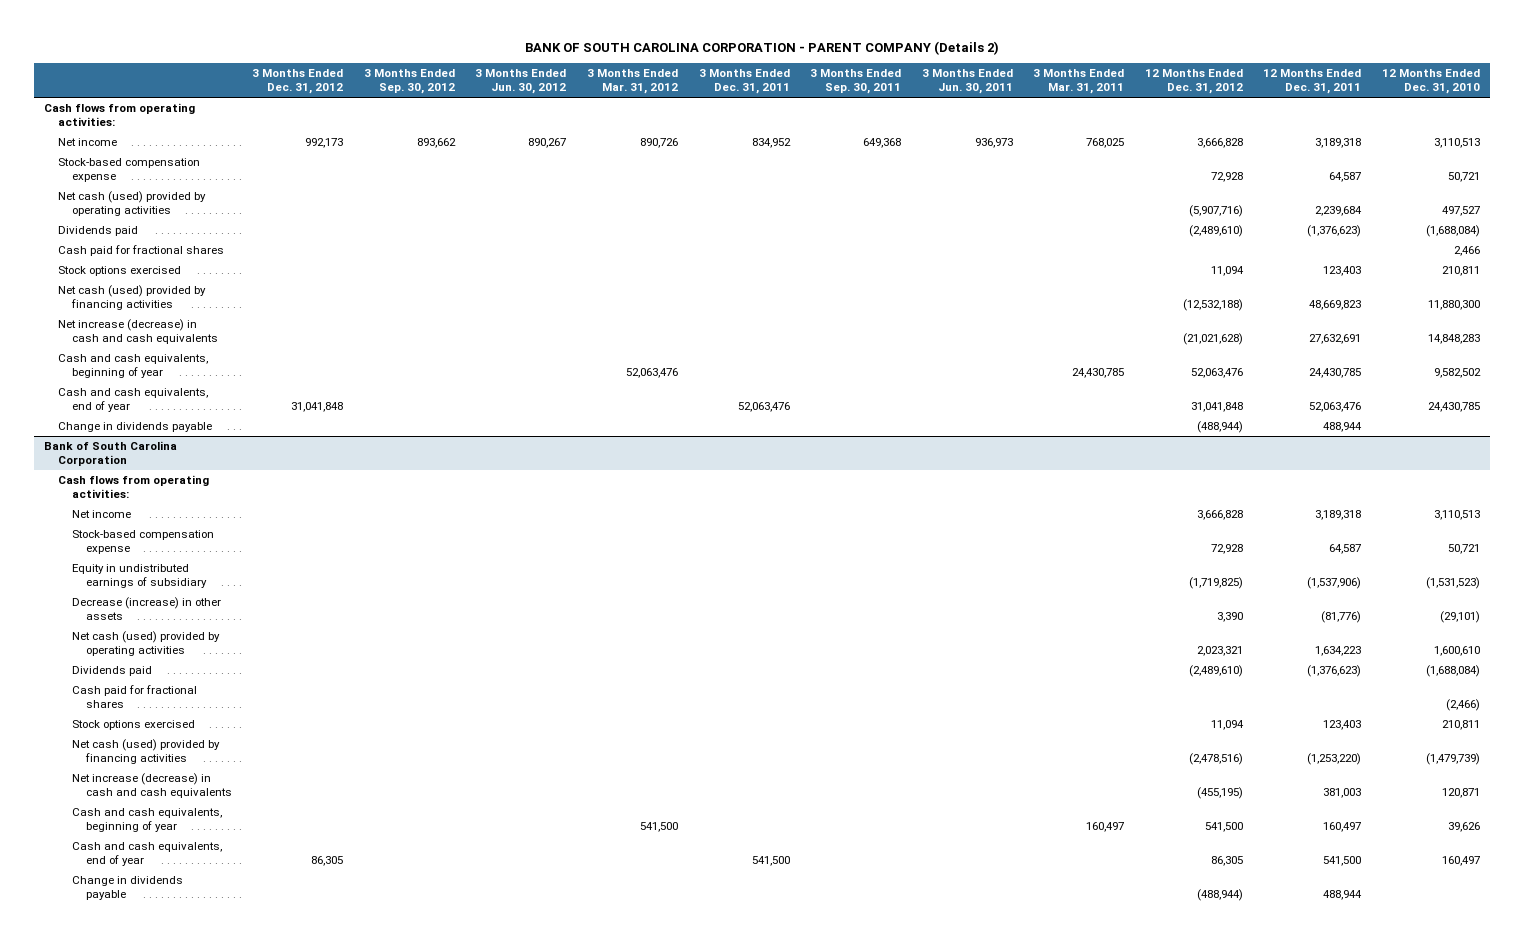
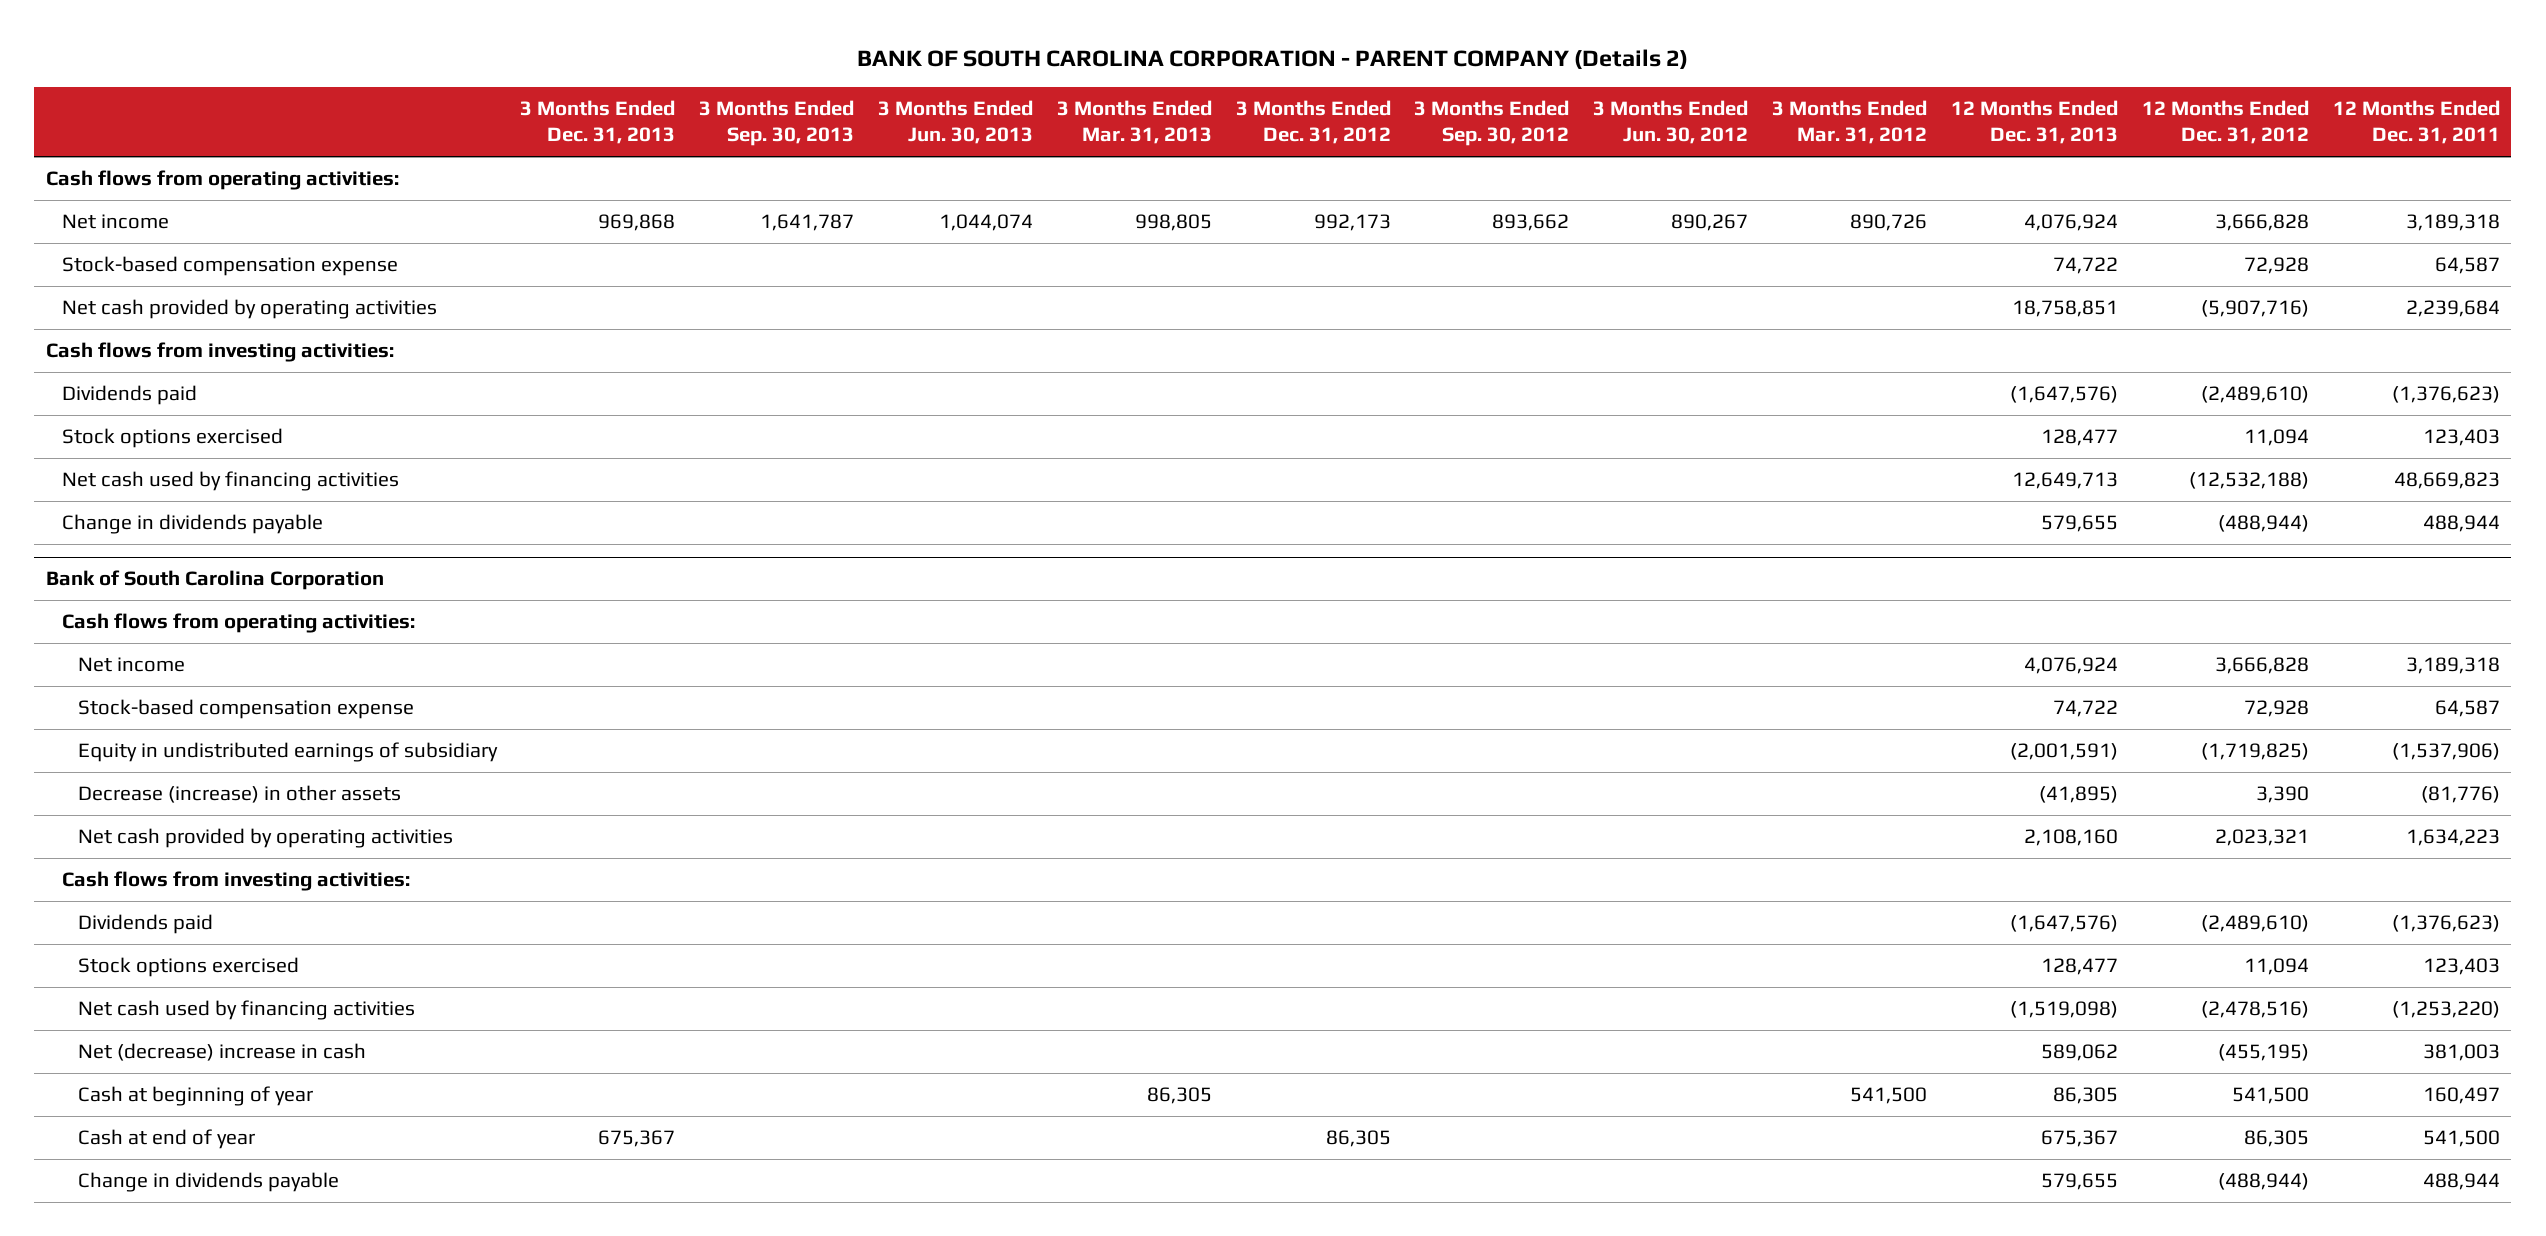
- | 3 Months Ended Dec. 31, 2012 | 3 Months Ended Sep. 30, 2012 | 3 Months Ended Jun. 30, 2012 | 3 Months Ended Mar. 31, 2012 | 3 Months Ended Dec. 31, 2011 | 3 Months Ended Sep. 30, 2011 | 3 Months Ended Jun. 30, 2011 | 3 Months Ended Mar. 31, 2011 | 12 Months Ended Dec. 31, 2012 | 12 Months Ended Dec. 31, 2011 | 12 Months Ended Dec. 31, 2010
+ | 3 Months Ended Dec. 31, 2013 | 3 Months Ended Sep. 30, 2013 | 3 Months Ended Jun. 30, 2013 | 3 Months Ended Mar. 31, 2013 | 3 Months Ended Dec. 31, 2012 | 3 Months Ended Sep. 30, 2012 | 3 Months Ended Jun. 30, 2012 | 3 Months Ended Mar. 31, 2012 | 12 Months Ended Dec. 31, 2013 | 12 Months Ended Dec. 31, 2012 | 12 Months Ended Dec. 31, 2011
- Net cash (used) provided by operating activities | | | | | | | | | (5,907,716) | 2,239,684 | 497,527
+ Net cash provided by operating activities | | | | | | | | | 18,758,851 | (5,907,716) | 2,239,684
+ Cash flows from investing activities:
- Cash paid for fractional shares | | | | | | | | | | | 2,466
- Net cash (used) provided by financing activities | | | | | | | | | (12,532,188) | 48,669,823 | 11,880,300
- Net increase (decrease) in cash and cash equivalents | | | | | | | | | (21,021,628) | 27,632,691 | 14,848,283
- Cash and cash equivalents, beginning of year | | | | 52,063,476 | | | | 24,430,785 | 52,063,476 | 24,430,785 | 9,582,502
- Cash and cash equivalents, end of year | 31,041,848 | | | | 52,063,476 | | | | 31,041,848 | 52,063,476 | 24,430,785
+ Net cash used by financing activities | | | | | | | | | 12,649,713 | (12,532,188) | 48,669,823
@ Bank of South Carolina Corporation
- Net cash (used) provided by operating activities | | | | | | | | | 2,023,321 | 1,634,223 | 1,600,610
+ Net cash provided by operating activities | | | | | | | | | 2,108,160 | 2,023,321 | 1,634,223
+ Cash flows from investing activities:
- Cash paid for fractional shares | | | | | | | | | | | (2,466)
- Net cash (used) provided by financing activities | | | | | | | | | (2,478,516) | (1,253,220) | (1,479,739)
- Net increase (decrease) in cash and cash equivalents | | | | | | | | | (455,195) | 381,003 | 120,871
- Cash and cash equivalents, beginning of year | | | | 541,500 | | | | 160,497 | 541,500 | 160,497 | 39,626
- Cash and cash equivalents, end of year | 86,305 | | | | 541,500 | | | | 86,305 | 541,500 | 160,497
+ Net cash used by financing activities | | | | | | | | | (1,519,098) | (2,478,516) | (1,253,220)
+ Net (decrease) increase in cash | | | | | | | | | 589,062 | (455,195) | 381,003
+ Cash at beginning of year | | | | 86,305 | | | | 541,500 | 86,305 | 541,500 | 160,497
+ Cash at end of year | 675,367 | | | | 86,305 | | | | 675,367 | 86,305 | 541,500

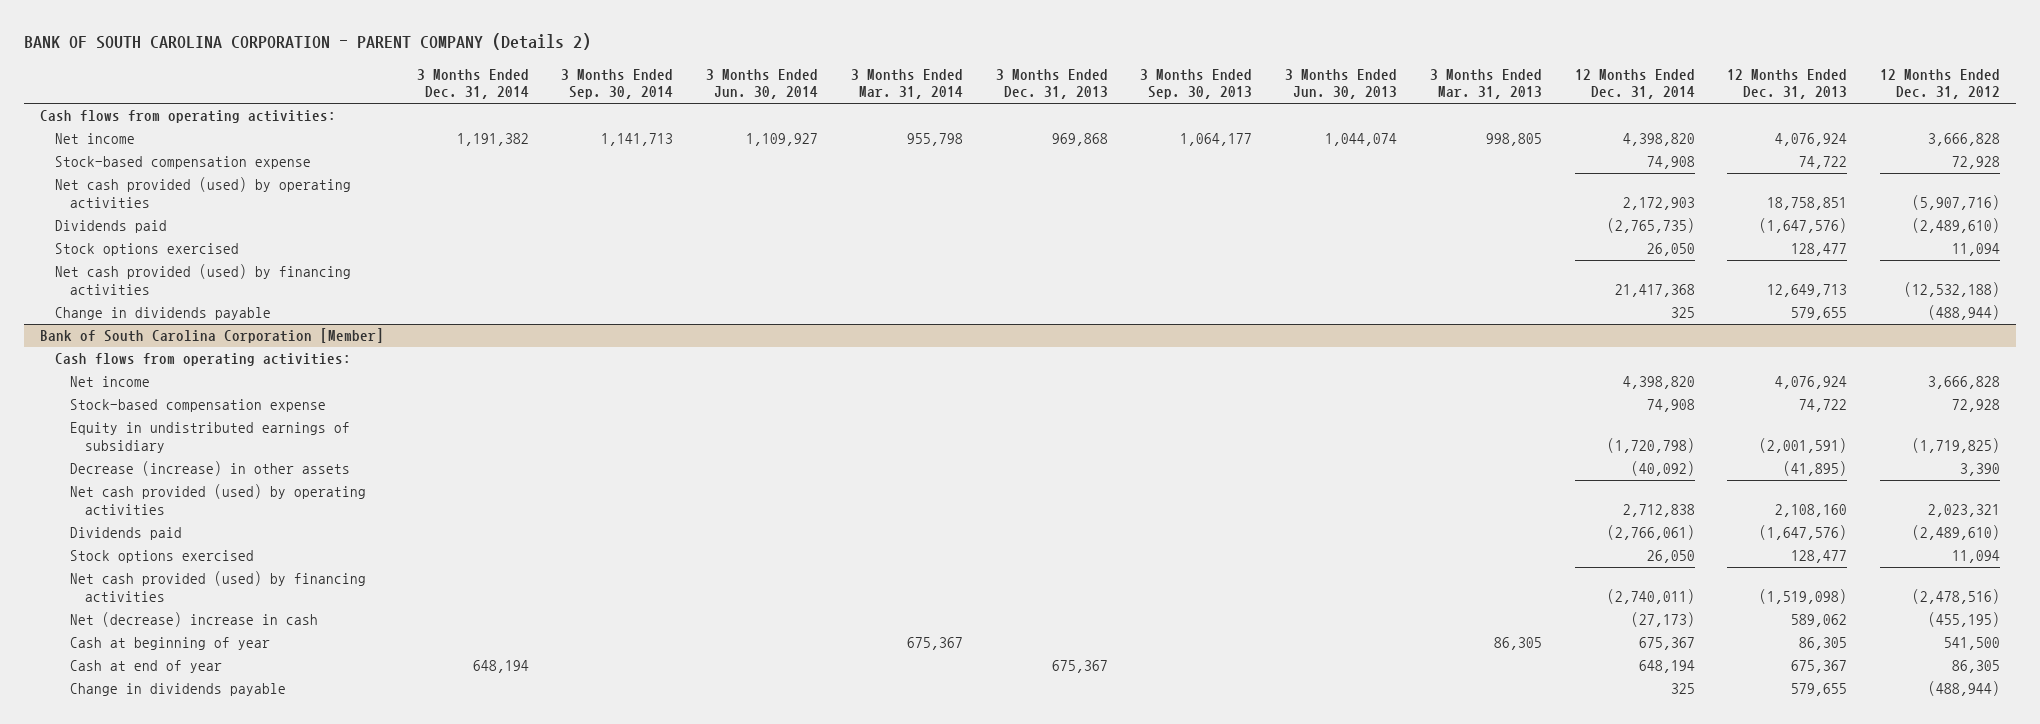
- | 3 Months Ended Dec. 31, 2013 | 3 Months Ended Sep. 30, 2013 | 3 Months Ended Jun. 30, 2013 | 3 Months Ended Mar. 31, 2013 | 3 Months Ended Dec. 31, 2012 | 3 Months Ended Sep. 30, 2012 | 3 Months Ended Jun. 30, 2012 | 3 Months Ended Mar. 31, 2012 | 12 Months Ended Dec. 31, 2013 | 12 Months Ended Dec. 31, 2012 | 12 Months Ended Dec. 31, 2011
+ | 3 Months Ended Dec. 31, 2014 | 3 Months Ended Sep. 30, 2014 | 3 Months Ended Jun. 30, 2014 | 3 Months Ended Mar. 31, 2014 | 3 Months Ended Dec. 31, 2013 | 3 Months Ended Sep. 30, 2013 | 3 Months Ended Jun. 30, 2013 | 3 Months Ended Mar. 31, 2013 | 12 Months Ended Dec. 31, 2014 | 12 Months Ended Dec. 31, 2013 | 12 Months Ended Dec. 31, 2012
- Net income | 969,868 | 1,641,787 | 1,044,074 | 998,805 | 992,173 | 893,662 | 890,267 | 890,726 | 4,076,924 | 3,666,828 | 3,189,318
+ Net income | 1,191,382 | 1,141,713 | 1,109,927 | 955,798 | 969,868 | 1,064,177 | 1,044,074 | 998,805 | 4,398,820 | 4,076,924 | 3,666,828
- Net cash provided by operating activities | | | | | | | | | 18,758,851 | (5,907,716) | 2,239,684
- Cash flows from investing activities:
+ Net cash provided (used) by operating activities | | | | | | | | | 2,172,903 | 18,758,851 | (5,907,716)
- Net cash used by financing activities | | | | | | | | | 12,649,713 | (12,532,188) | 48,669,823
+ Net cash provided (used) by financing activities | | | | | | | | | 21,417,368 | 12,649,713 | (12,532,188)
- Bank of South Carolina Corporation
+ Bank of South Carolina Corporation [Member]
- Net cash provided by operating activities | | | | | | | | | 2,108,160 | 2,023,321 | 1,634,223
- Cash flows from investing activities:
+ Net cash provided (used) by operating activities | | | | | | | | | 2,712,838 | 2,108,160 | 2,023,321
- Net cash used by financing activities | | | | | | | | | (1,519,098) | (2,478,516) | (1,253,220)
+ Net cash provided (used) by financing activities | | | | | | | | | (2,740,011) | (1,519,098) | (2,478,516)

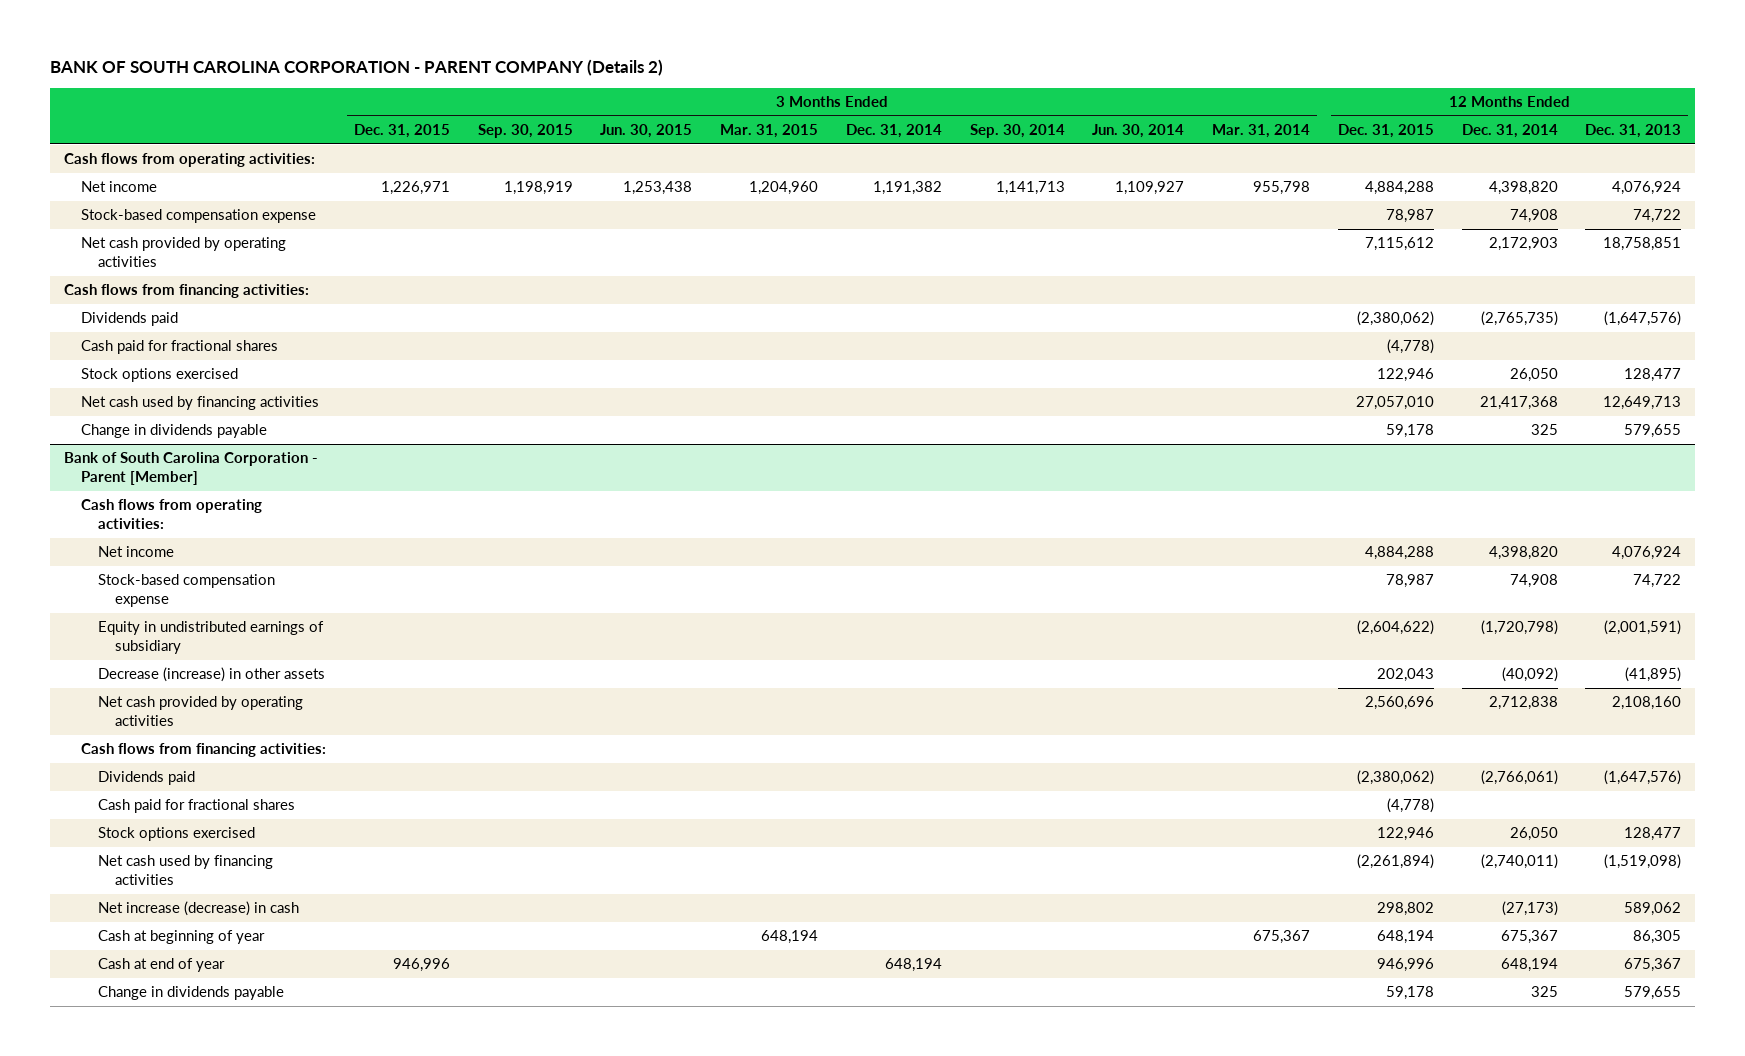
- | 3 Months Ended Dec. 31, 2014 | 3 Months Ended Sep. 30, 2014 | 3 Months Ended Jun. 30, 2014 | 3 Months Ended Mar. 31, 2014 | 3 Months Ended Dec. 31, 2013 | 3 Months Ended Sep. 30, 2013 | 3 Months Ended Jun. 30, 2013 | 3 Months Ended Mar. 31, 2013 | 12 Months Ended Dec. 31, 2014 | 12 Months Ended Dec. 31, 2013 | 12 Months Ended Dec. 31, 2012
+ | 3 Months Ended Dec. 31, 2015 | 3 Months Ended Sep. 30, 2015 | 3 Months Ended Jun. 30, 2015 | 3 Months Ended Mar. 31, 2015 | 3 Months Ended Dec. 31, 2014 | 3 Months Ended Sep. 30, 2014 | 3 Months Ended Jun. 30, 2014 | 3 Months Ended Mar. 31, 2014 | 12 Months Ended Dec. 31, 2015 | 12 Months Ended Dec. 31, 2014 | 12 Months Ended Dec. 31, 2013
- Net cash provided (used) by operating activities | | | | | | | | | 2,172,903 | 18,758,851 | (5,907,716)
+ Net cash provided by operating activities | | | | | | | | | 7,115,612 | 2,172,903 | 18,758,851
+ Cash flows from financing activities:
+ Cash paid for fractional shares | | | | | | | | | (4,778) | |
- Net cash provided (used) by financing activities | | | | | | | | | 21,417,368 | 12,649,713 | (12,532,188)
+ Net cash used by financing activities | | | | | | | | | 27,057,010 | 21,417,368 | 12,649,713
- Bank of South Carolina Corporation [Member]
+ Bank of South Carolina Corporation - Parent [Member]
- Net cash provided (used) by operating activities | | | | | | | | | 2,712,838 | 2,108,160 | 2,023,321
+ Net cash provided by operating activities | | | | | | | | | 2,560,696 | 2,712,838 | 2,108,160
+ Cash flows from financing activities:
+ Cash paid for fractional shares | | | | | | | | | (4,778) | |
- Net cash provided (used) by financing activities | | | | | | | | | (2,740,011) | (1,519,098) | (2,478,516)
- Net (decrease) increase in cash | | | | | | | | | (27,173) | 589,062 | (455,195)
+ Net cash used by financing activities | | | | | | | | | (2,261,894) | (2,740,011) | (1,519,098)
+ Net increase (decrease) in cash | | | | | | | | | 298,802 | (27,173) | 589,062

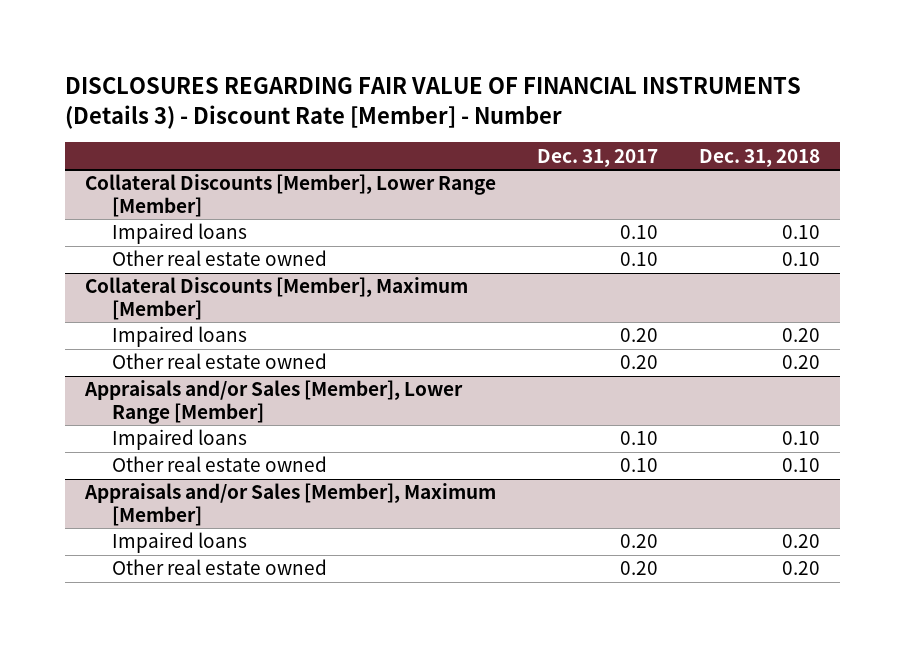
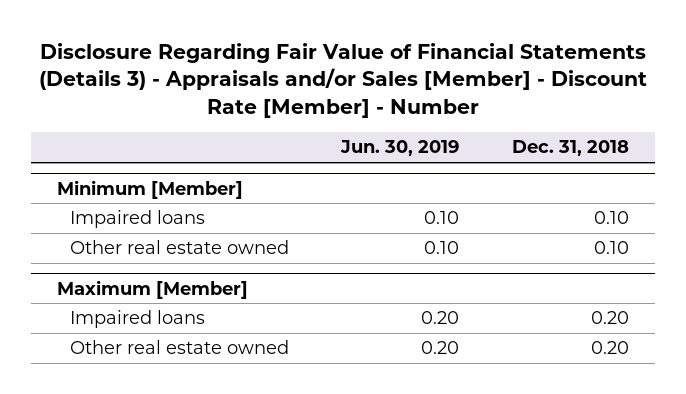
- DISCLOSURES REGARDING FAIR VALUE OF FINANCIAL INSTRUMENTS (Details 3) - Discount Rate [Member] - Number
+ Disclosure Regarding Fair Value of Financial Statements (Details 3) - Appraisals and/or Sales [Member] - Discount Rate [Member] - Number
- | Dec. 31, 2017 | Dec. 31, 2018
+ | Jun. 30, 2019 | Dec. 31, 2018
- Collateral Discounts [Member], Lower Range [Member]
- Impaired loans | 0.10 | 0.10
- Other real estate owned | 0.10 | 0.10
- Collateral Discounts [Member], Maximum [Member]
- Impaired loans | 0.20 | 0.20
- Other real estate owned | 0.20 | 0.20
- Appraisals and/or Sales [Member], Lower Range [Member]
+ Minimum [Member]
- Appraisals and/or Sales [Member], Maximum [Member]
+ Maximum [Member]

